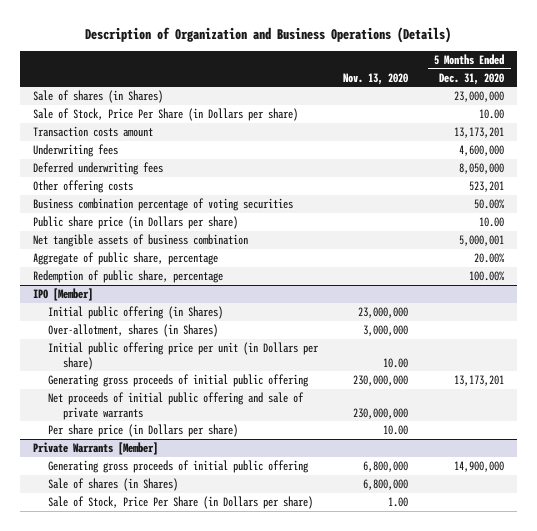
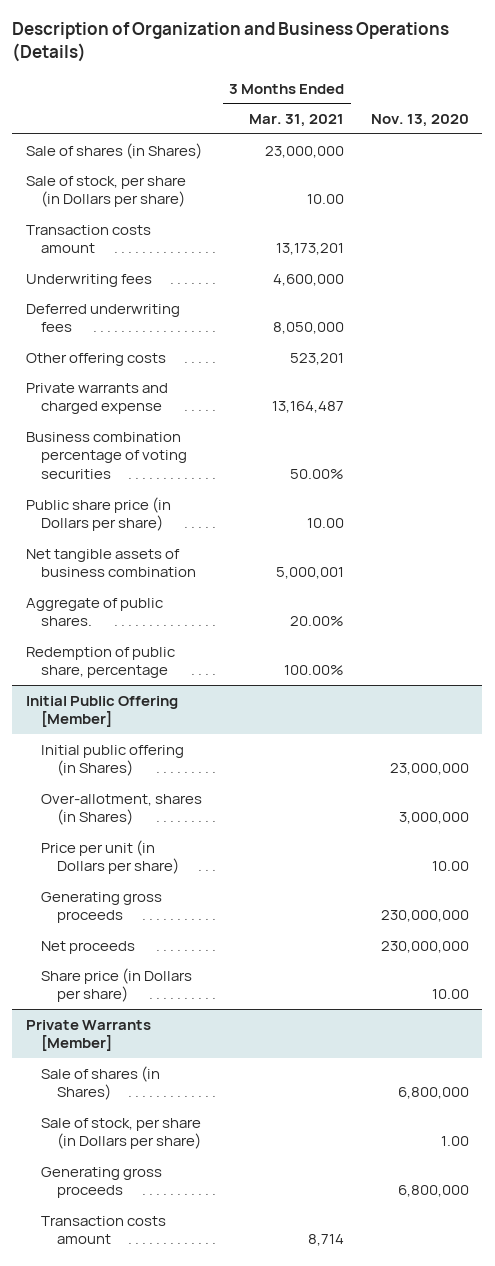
- | Nov. 13, 2020 | 5 Months Ended Dec. 31, 2020
+ | 3 Months Ended Mar. 31, 2021 | Nov. 13, 2020
- Sale of Stock, Price Per Share (in Dollars per share) | | 10.00
+ Sale of stock, per share (in Dollars per share) | 10.00 |
+ Private warrants and charged expense | 13,164,487 |
- Aggregate of public share, percentage | | 20.00%
+ Aggregate of public shares. | 20.00% |
- IPO [Member]
+ Initial Public Offering [Member]
- Initial public offering price per unit (in Dollars per share) | 10.00 |
- Generating gross proceeds of initial public offering | 230,000,000 | 13,173,201
- Net proceeds of initial public offering and sale of private warrants | 230,000,000 |
- Per share price (in Dollars per share) | 10.00 |
+ Price per unit (in Dollars per share) | | 10.00
+ Generating gross proceeds | | 230,000,000
+ Net proceeds | | 230,000,000
+ Share price (in Dollars per share) | | 10.00
@ Private Warrants [Member]
- Generating gross proceeds of initial public offering | 6,800,000 | 14,900,000
- Sale of Stock, Price Per Share (in Dollars per share) | 1.00 |
+ Sale of stock, per share (in Dollars per share) | | 1.00
+ Generating gross proceeds | | 6,800,000
+ Transaction costs amount | 8,714 |

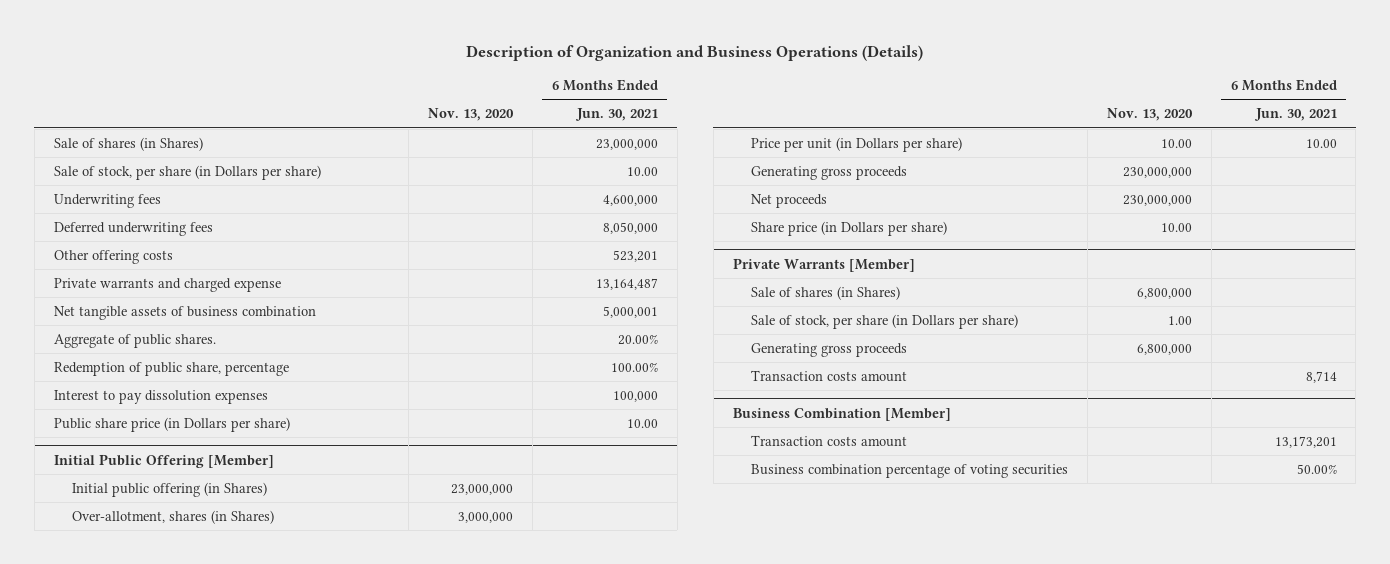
- | 3 Months Ended Mar. 31, 2021 | Nov. 13, 2020
+ | Nov. 13, 2020 | 6 Months Ended Jun. 30, 2021
- Transaction costs amount | 13,173,201 |
- Business combination percentage of voting securities | 50.00% |
+ Interest to pay dissolution expenses | | 100,000
moved down: Public share price (in Dollars per share) | | 10.00
+ Business Combination [Member]
+ Transaction costs amount | | 13,173,201
+ Business combination percentage of voting securities | | 50.00%

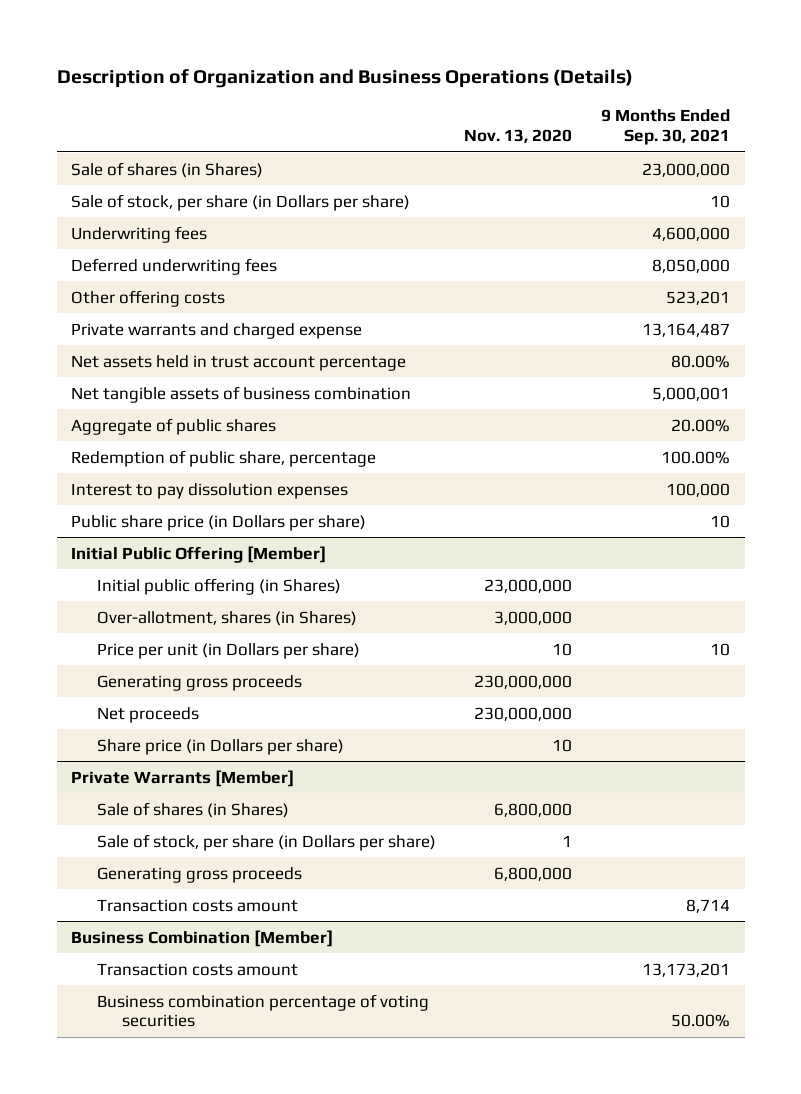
- | Nov. 13, 2020 | 6 Months Ended Jun. 30, 2021
+ | Nov. 13, 2020 | 9 Months Ended Sep. 30, 2021
+ Net assets held in trust account percentage | | 80.00%
- Aggregate of public shares. | | 20.00%
+ Aggregate of public shares | | 20.00%
@ Initial Public Offering [Member]
- Price per unit (in Dollars per share) | 10.00 | 10.00
+ Price per unit (in Dollars per share) | 10 | 10
- Share price (in Dollars per share) | 10.00 |
+ Share price (in Dollars per share) | 10 |
@ Private Warrants [Member]
- Sale of stock, per share (in Dollars per share) | 1.00 |
+ Sale of stock, per share (in Dollars per share) | 1 |

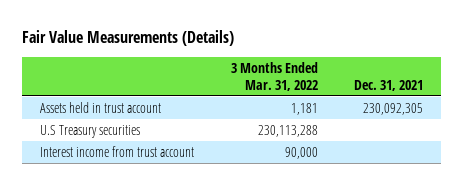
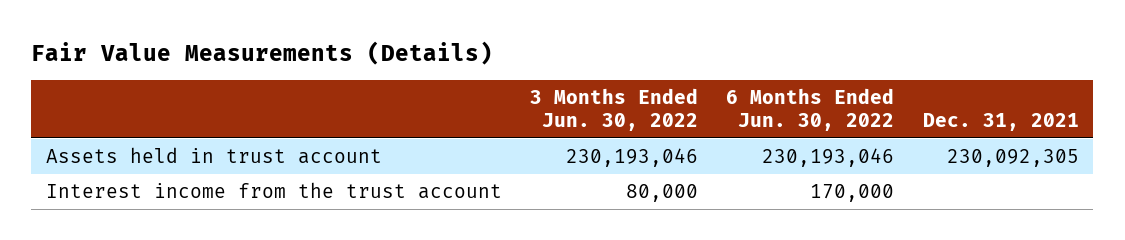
- | 3 Months Ended Mar. 31, 2022 | Dec. 31, 2021
+ | 3 Months Ended Jun. 30, 2022 | 6 Months Ended Jun. 30, 2022 | Dec. 31, 2021
- U.S Treasury securities | 230,113,288 |
- Interest income from trust account | 90,000 |
+ Interest income from the trust account | 80,000 | 170,000 |

